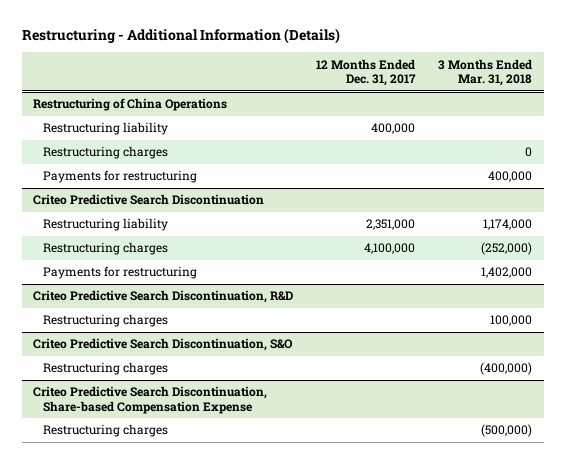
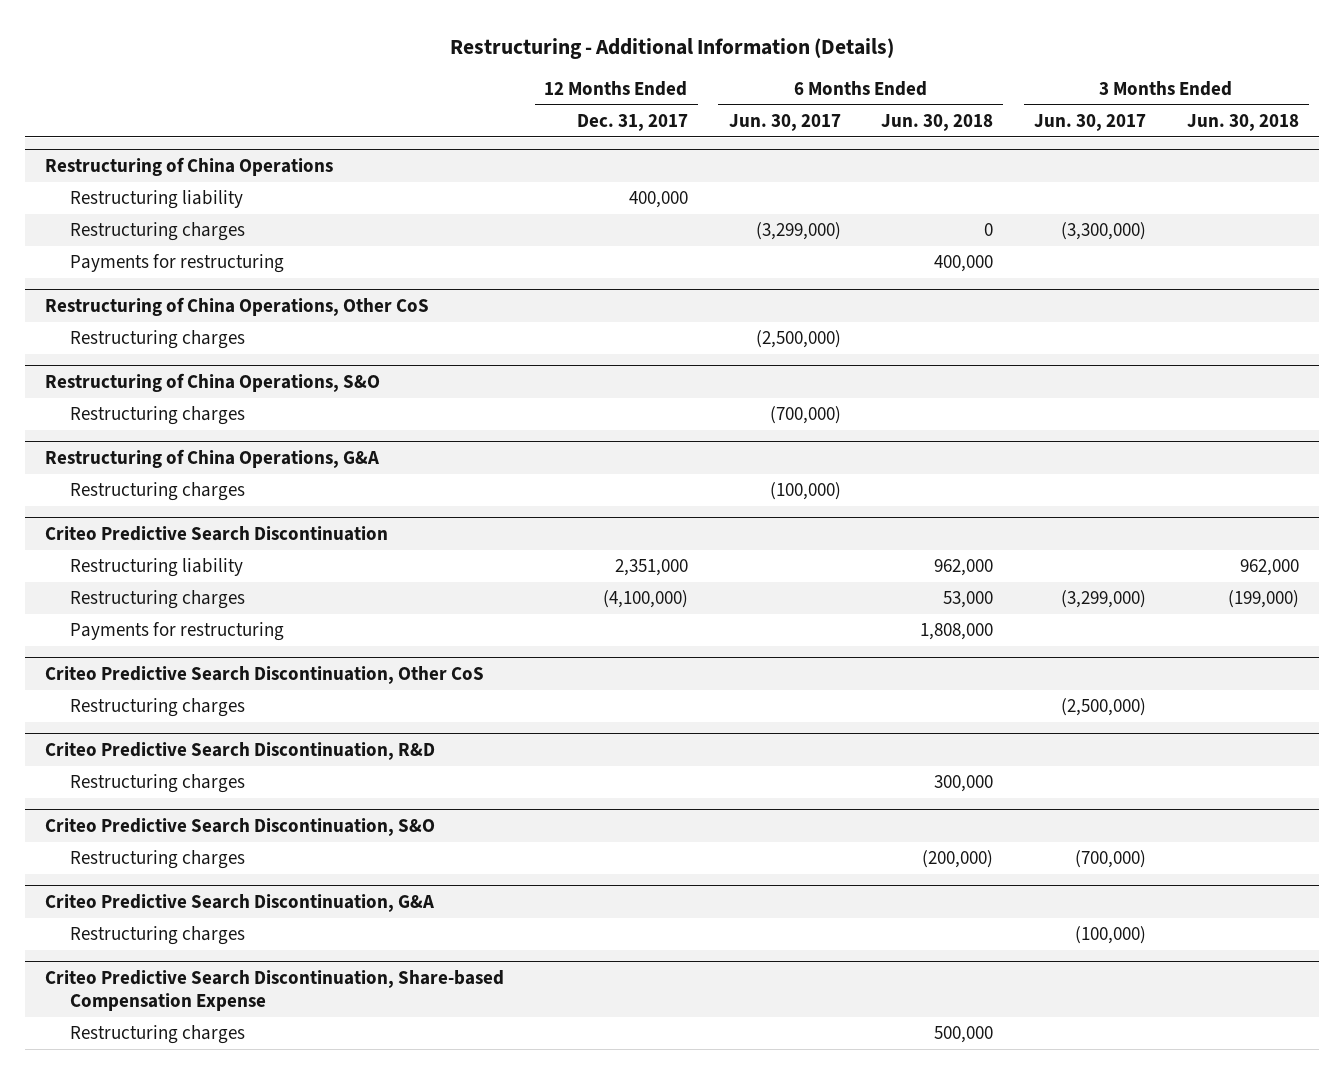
- | 12 Months Ended Dec. 31, 2017 | 3 Months Ended Mar. 31, 2018
+ | 12 Months Ended Dec. 31, 2017 | 6 Months Ended Jun. 30, 2017 | 6 Months Ended Jun. 30, 2018 | 3 Months Ended Jun. 30, 2017 | 3 Months Ended Jun. 30, 2018
+ Restructuring of China Operations, Other CoS
+ Restructuring charges | | (2,500,000) | | |
+ Restructuring of China Operations, S&O
+ Restructuring charges | | (700,000) | | |
+ Restructuring of China Operations, G&A
+ Restructuring charges | | (100,000) | | |
@ Criteo Predictive Search Discontinuation
- Restructuring charges | 4,100,000 | (252,000)
+ Restructuring charges | (4,100,000) | | 53,000 | (3,299,000) | (199,000)
+ Criteo Predictive Search Discontinuation, Other CoS
+ Restructuring charges | | | | (2,500,000) |
+ Criteo Predictive Search Discontinuation, G&A
+ Restructuring charges | | | | (100,000) |

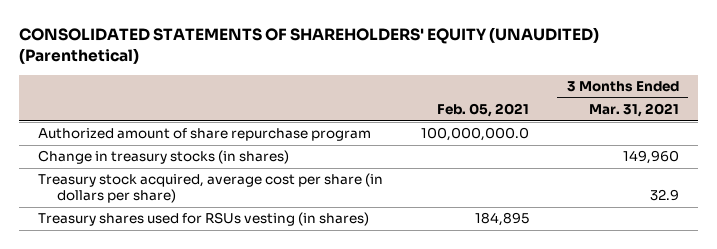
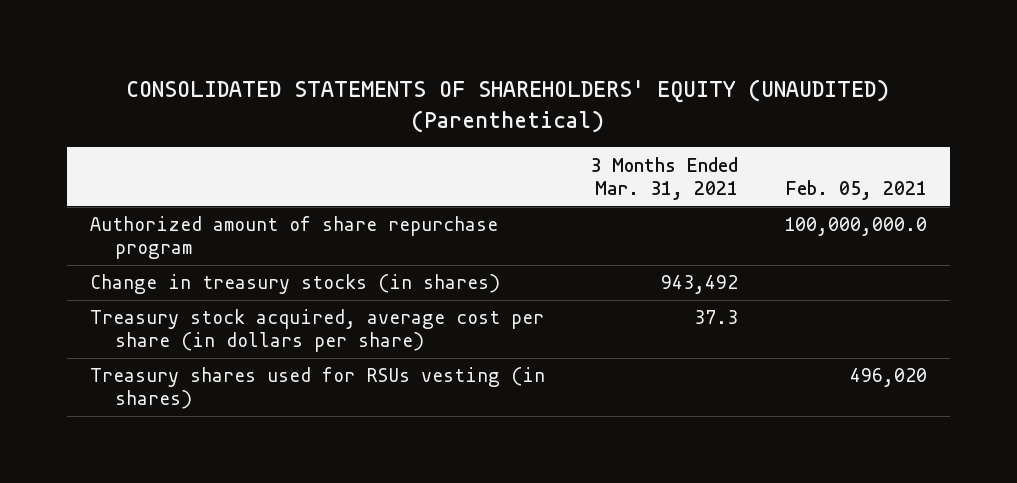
- | Feb. 05, 2021 | 3 Months Ended Mar. 31, 2021
+ | 3 Months Ended Mar. 31, 2021 | Feb. 05, 2021
- Change in treasury stocks (in shares) | | 149,960
- Treasury stock acquired, average cost per share (in dollars per share) | | 32.9
- Treasury shares used for RSUs vesting (in shares) | 184,895 |
+ Change in treasury stocks (in shares) | 943,492 |
+ Treasury stock acquired, average cost per share (in dollars per share) | 37.3 |
+ Treasury shares used for RSUs vesting (in shares) | | 496,020

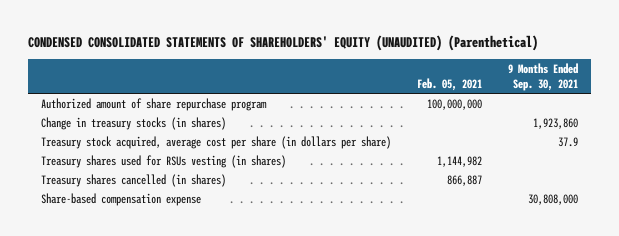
- CONSOLIDATED STATEMENTS OF SHAREHOLDERS' EQUITY (UNAUDITED) (Parenthetical)
+ CONDENSED CONSOLIDATED STATEMENTS OF SHAREHOLDERS' EQUITY (UNAUDITED) (Parenthetical)
- | 3 Months Ended Mar. 31, 2021 | Feb. 05, 2021
+ | Feb. 05, 2021 | 9 Months Ended Sep. 30, 2021
- Authorized amount of share repurchase program | | 100,000,000.0
+ Authorized amount of share repurchase program | 100,000,000 |
- Treasury shares used for RSUs vesting (in shares) | | 496,020
+ Treasury shares used for RSUs vesting (in shares) | 1,144,982 |
+ Treasury shares cancelled (in shares) | 866,887 |
+ Share-based compensation expense | | 30,808,000

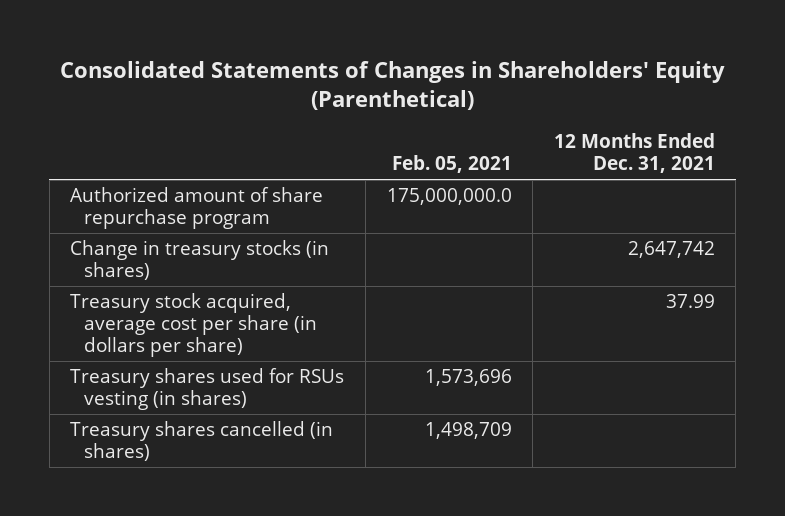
- CONDENSED CONSOLIDATED STATEMENTS OF SHAREHOLDERS' EQUITY (UNAUDITED) (Parenthetical)
+ Consolidated Statements of Changes in Shareholders' Equity (Parenthetical)
- | Feb. 05, 2021 | 9 Months Ended Sep. 30, 2021
+ | Feb. 05, 2021 | 12 Months Ended Dec. 31, 2021
- Authorized amount of share repurchase program | 100,000,000 |
+ Authorized amount of share repurchase program | 175,000,000.0 |
- Treasury shares used for RSUs vesting (in shares) | 1,144,982 |
- Treasury shares cancelled (in shares) | 866,887 |
- Share-based compensation expense | | 30,808,000
+ Treasury shares used for RSUs vesting (in shares) | 1,573,696 |
+ Treasury shares cancelled (in shares) | 1,498,709 |

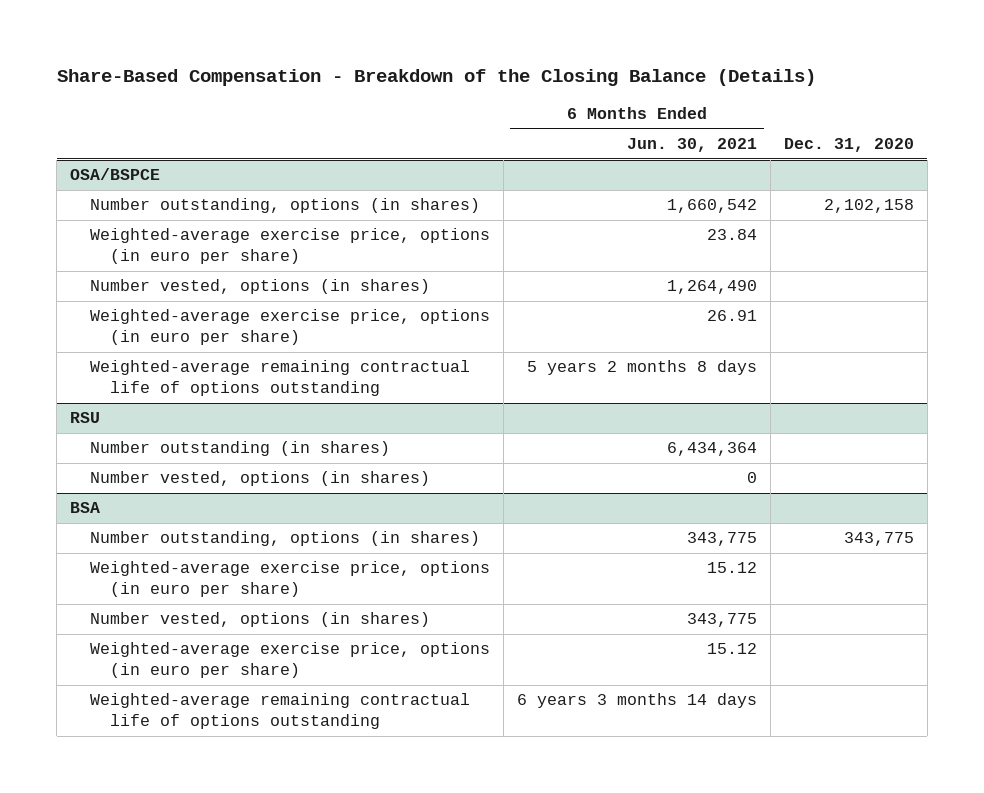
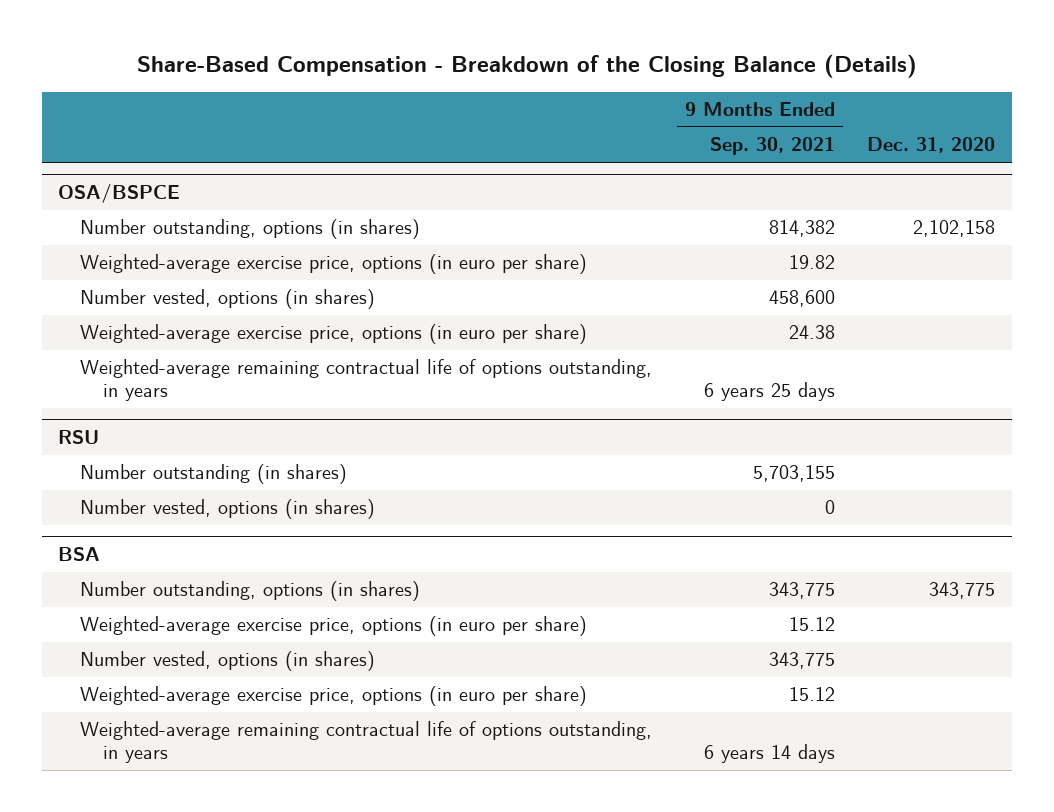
- | 6 Months Ended Jun. 30, 2021 | Dec. 31, 2020
+ | 9 Months Ended Sep. 30, 2021 | Dec. 31, 2020
@ OSA/BSPCE
- Weighted-average remaining contractual life of options outstanding | 5 years 2 months 8 days |
+ Weighted-average remaining contractual life of options outstanding, in years | 6 years 25 days |
@ BSA
- Weighted-average remaining contractual life of options outstanding | 6 years 3 months 14 days |
+ Weighted-average remaining contractual life of options outstanding, in years | 6 years 14 days |

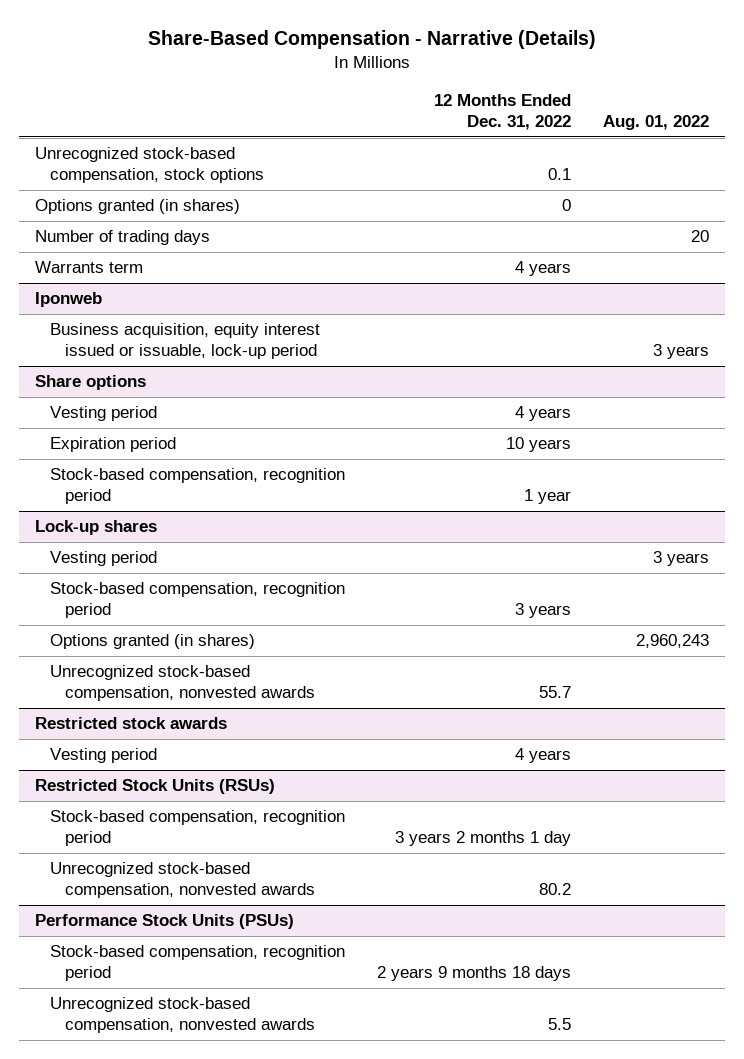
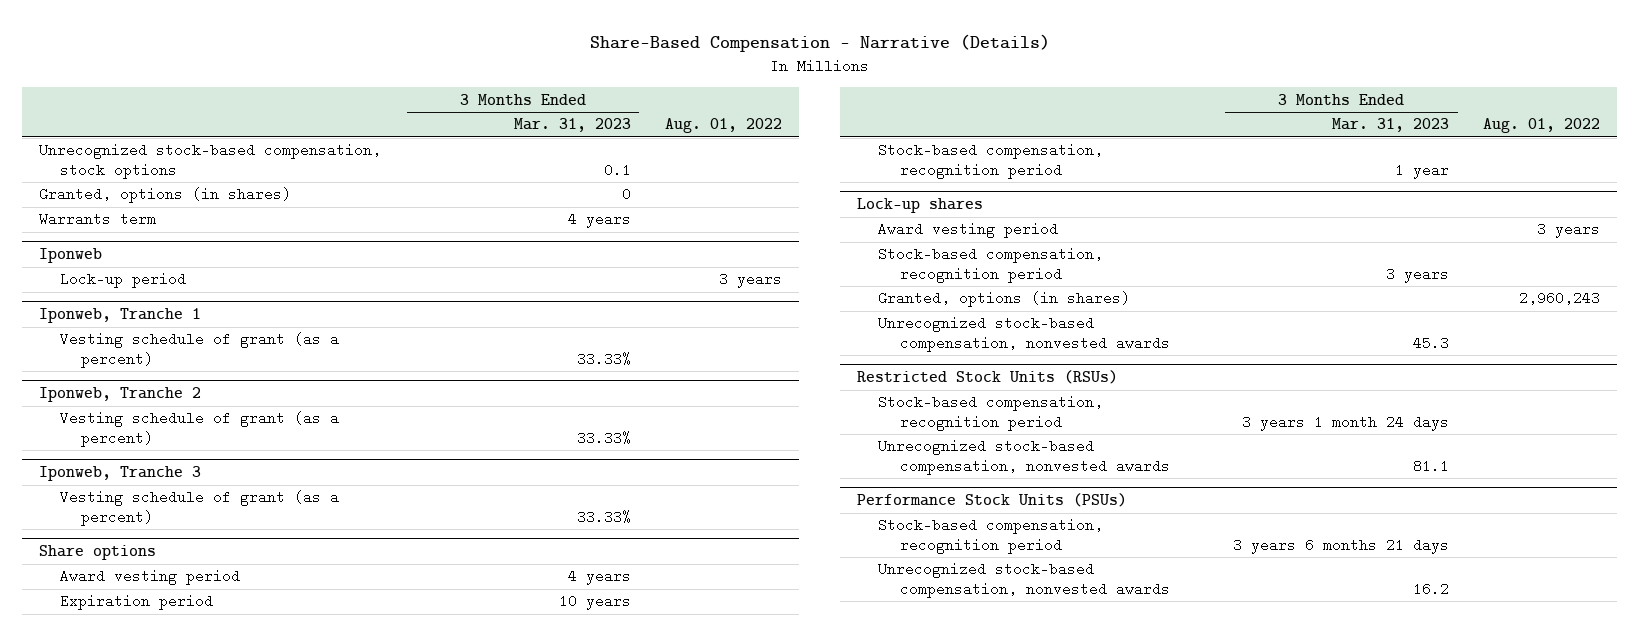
- | 12 Months Ended Dec. 31, 2022 | Aug. 01, 2022
+ | 3 Months Ended Mar. 31, 2023 | Aug. 01, 2022
- Options granted (in shares) | 0 |
- Number of trading days | | 20
+ Granted, options (in shares) | 0 |
@ Iponweb
- Business acquisition, equity interest issued or issuable, lock-up period | | 3 years
+ Lock-up period | | 3 years
+ Iponweb, Tranche 1
+ Vesting schedule of grant (as a percent) | 33.33% |
+ Iponweb, Tranche 2
+ Vesting schedule of grant (as a percent) | 33.33% |
+ Iponweb, Tranche 3
+ Vesting schedule of grant (as a percent) | 33.33% |
@ Share options
- Vesting period | 4 years |
+ Award vesting period | 4 years |
@ Lock-up shares
- Vesting period | | 3 years
+ Award vesting period | | 3 years
- Options granted (in shares) | | 2,960,243
+ Granted, options (in shares) | | 2,960,243
- Restricted stock awards
- Vesting period | 4 years |

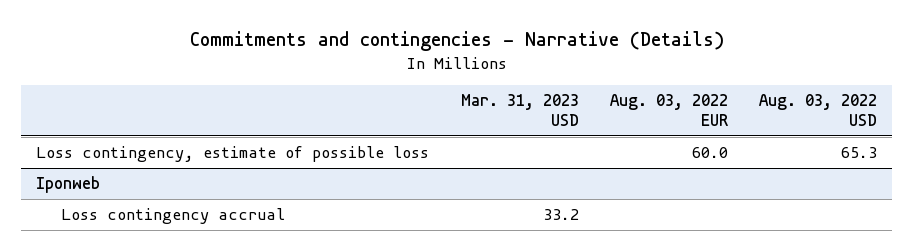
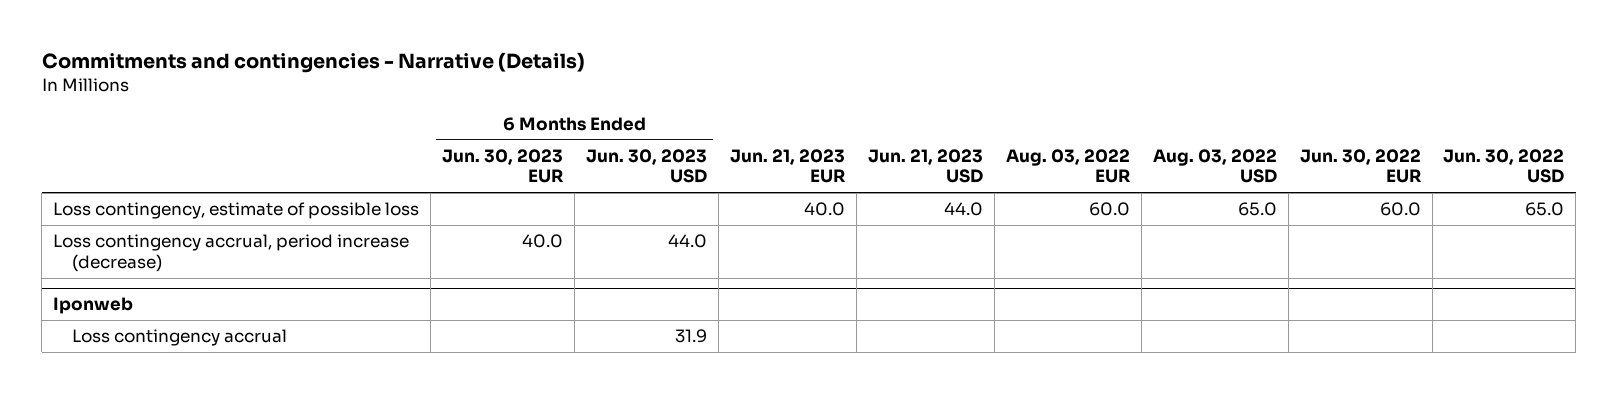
- | Mar. 31, 2023 USD | Aug. 03, 2022 EUR | Aug. 03, 2022 USD
+ | 6 Months Ended Jun. 30, 2023 EUR | 6 Months Ended Jun. 30, 2023 USD | Jun. 21, 2023 EUR | Jun. 21, 2023 USD | Aug. 03, 2022 EUR | Aug. 03, 2022 USD | Jun. 30, 2022 EUR | Jun. 30, 2022 USD
- Loss contingency, estimate of possible loss | | 60.0 | 65.3
+ Loss contingency, estimate of possible loss | | | 40.0 | 44.0 | 60.0 | 65.0 | 60.0 | 65.0
+ Loss contingency accrual, period increase (decrease) | 40.0 | 44.0 | | | | | |

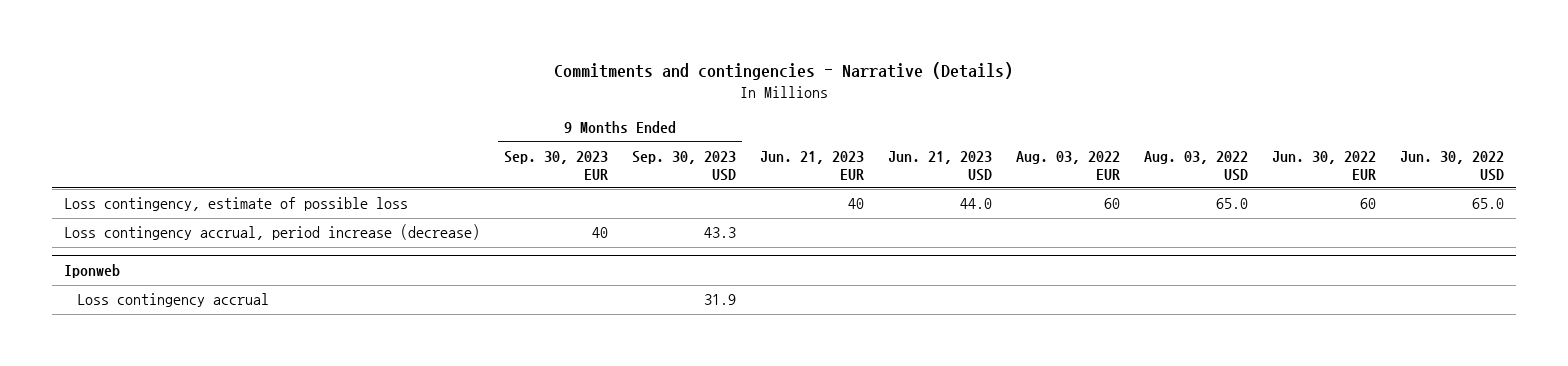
- | 6 Months Ended Jun. 30, 2023 EUR | 6 Months Ended Jun. 30, 2023 USD | Jun. 21, 2023 EUR | Jun. 21, 2023 USD | Aug. 03, 2022 EUR | Aug. 03, 2022 USD | Jun. 30, 2022 EUR | Jun. 30, 2022 USD
+ | 9 Months Ended Sep. 30, 2023 EUR | 9 Months Ended Sep. 30, 2023 USD | Jun. 21, 2023 EUR | Jun. 21, 2023 USD | Aug. 03, 2022 EUR | Aug. 03, 2022 USD | Jun. 30, 2022 EUR | Jun. 30, 2022 USD
- Loss contingency, estimate of possible loss | | | 40.0 | 44.0 | 60.0 | 65.0 | 60.0 | 65.0
+ Loss contingency, estimate of possible loss | | | 40 | 44.0 | 60 | 65.0 | 60 | 65.0

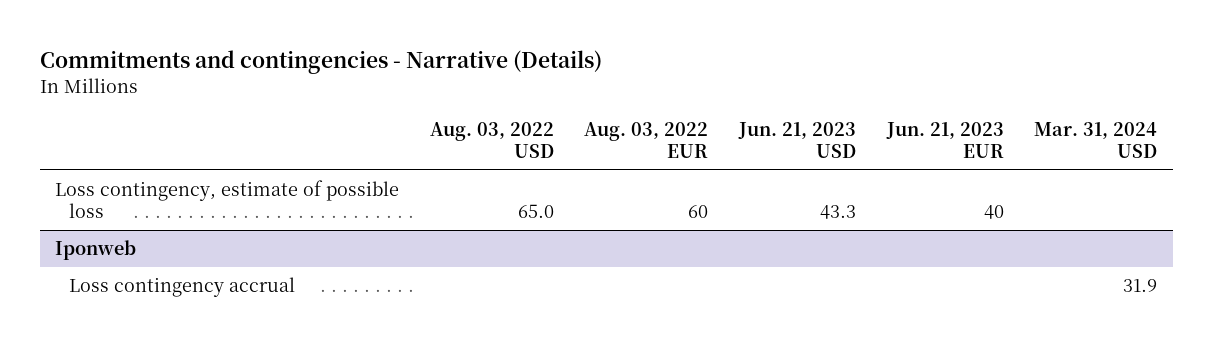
- | 9 Months Ended Sep. 30, 2023 EUR | 9 Months Ended Sep. 30, 2023 USD | Jun. 21, 2023 EUR | Jun. 21, 2023 USD | Aug. 03, 2022 EUR | Aug. 03, 2022 USD | Jun. 30, 2022 EUR | Jun. 30, 2022 USD
+ | Aug. 03, 2022 USD | Aug. 03, 2022 EUR | Jun. 21, 2023 USD | Jun. 21, 2023 EUR | Mar. 31, 2024 USD
- Loss contingency, estimate of possible loss | | | 40 | 44.0 | 60 | 65.0 | 60 | 65.0
- Loss contingency accrual, period increase (decrease) | 40 | 43.3 | | | | | |
+ Loss contingency, estimate of possible loss | 65.0 | 60 | 43.3 | 40 |

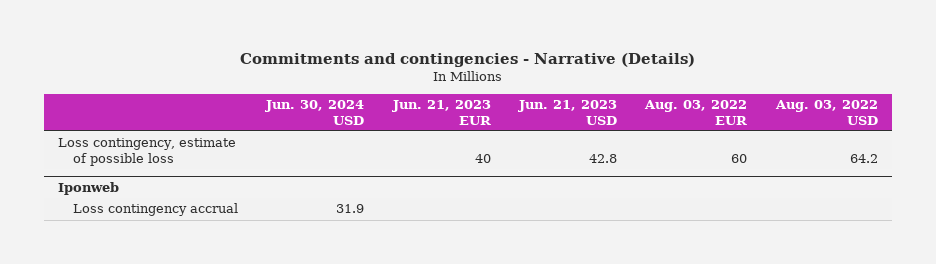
- | Aug. 03, 2022 USD | Aug. 03, 2022 EUR | Jun. 21, 2023 USD | Jun. 21, 2023 EUR | Mar. 31, 2024 USD
+ | Jun. 30, 2024 USD | Jun. 21, 2023 EUR | Jun. 21, 2023 USD | Aug. 03, 2022 EUR | Aug. 03, 2022 USD
- Loss contingency, estimate of possible loss | 65.0 | 60 | 43.3 | 40 |
+ Loss contingency, estimate of possible loss | | 40 | 42.8 | 60 | 64.2

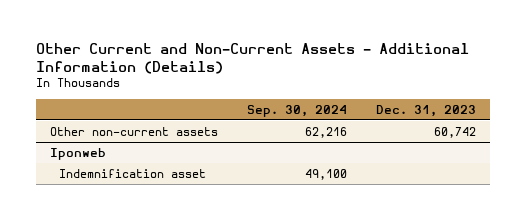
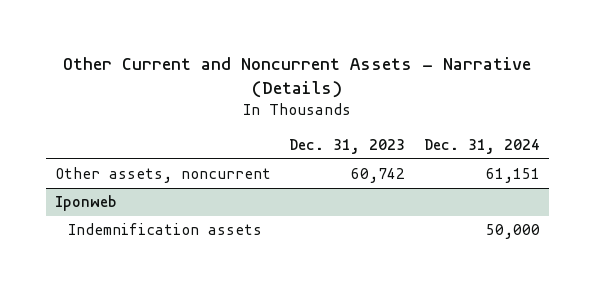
- Other Current and Non-Current Assets - Additional Information (Details)
+ Other Current and Noncurrent Assets - Narrative (Details)
- | Sep. 30, 2024 | Dec. 31, 2023
+ | Dec. 31, 2023 | Dec. 31, 2024
- Other non-current assets | 62,216 | 60,742
+ Other assets, noncurrent | 60,742 | 61,151
@ Iponweb
- Indemnification asset | 49,100 |
+ Indemnification assets | | 50,000

